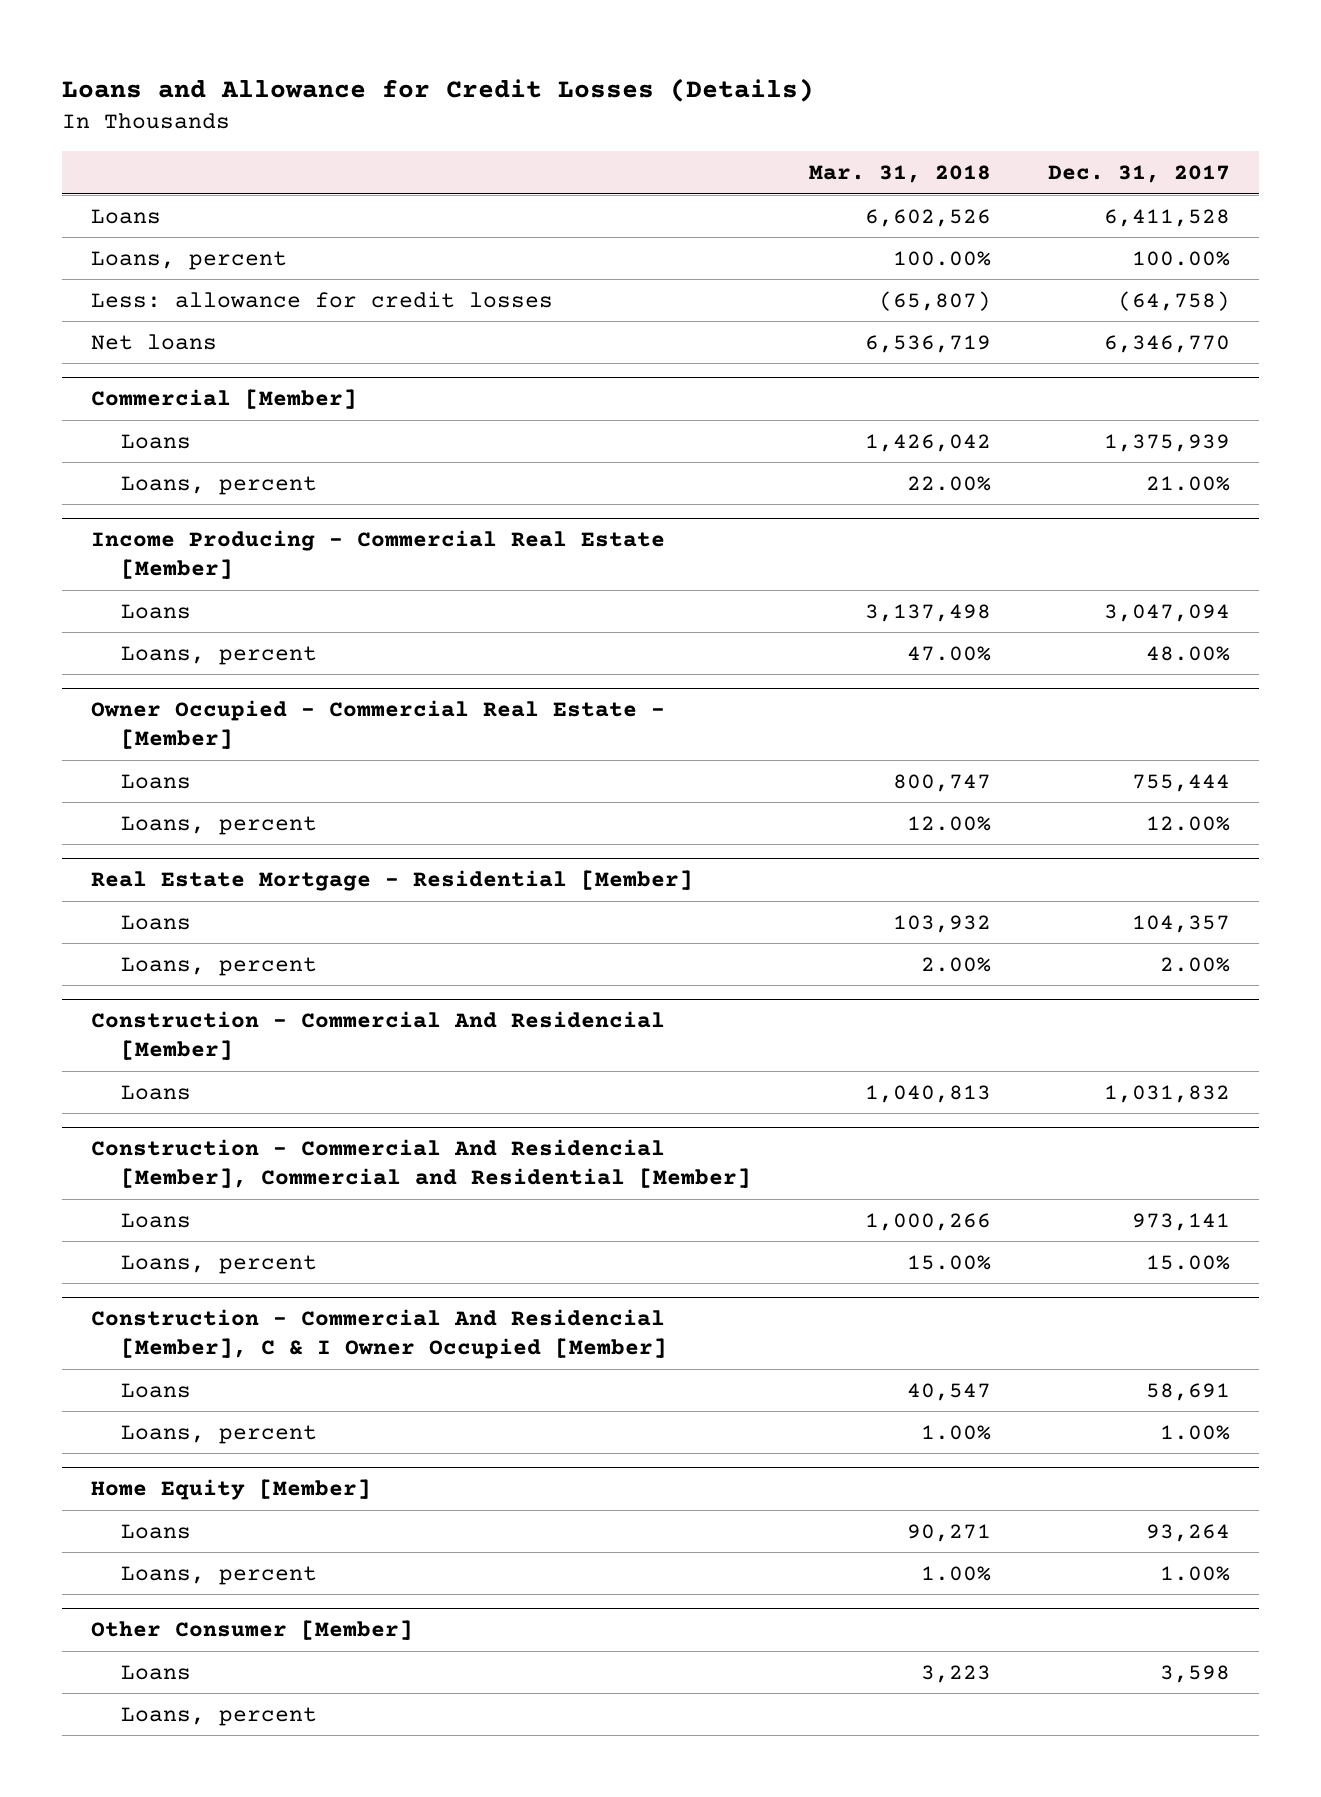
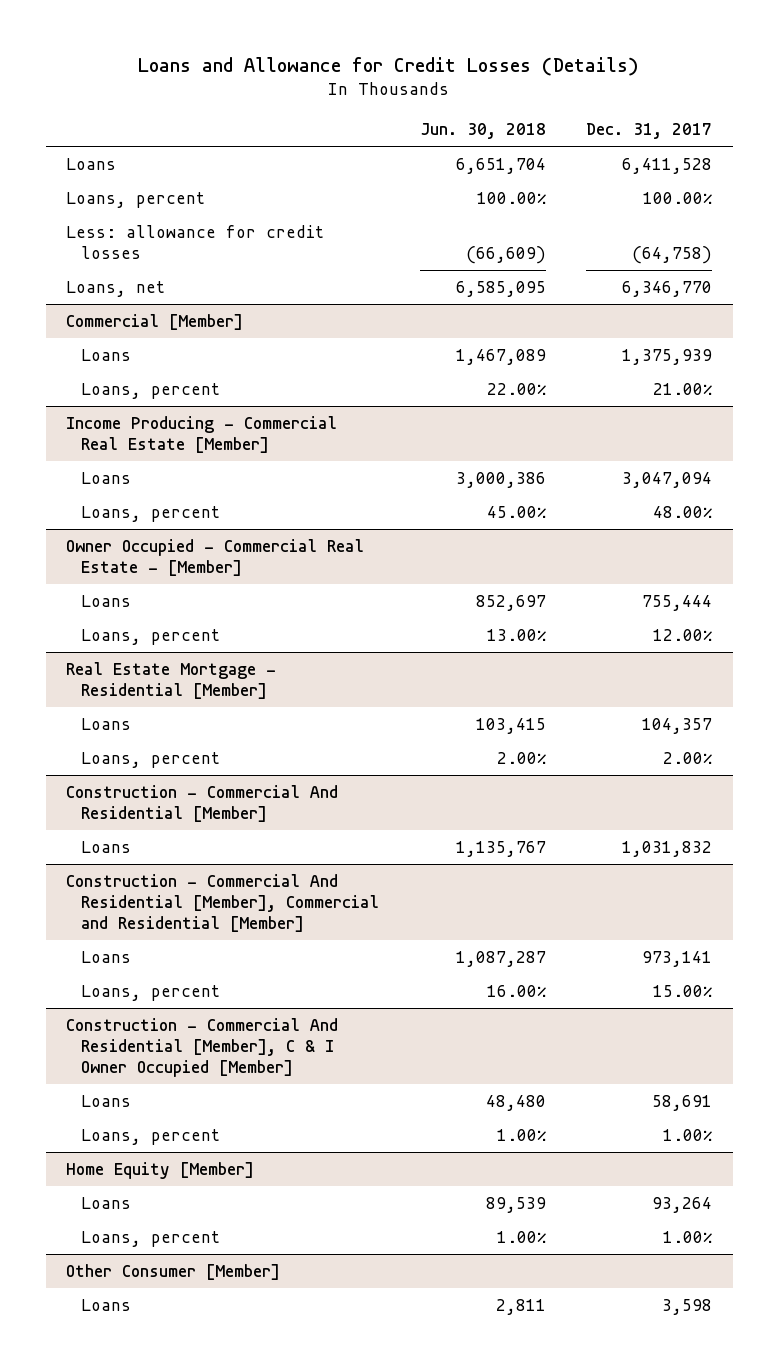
- | Mar. 31, 2018 | Dec. 31, 2017
+ | Jun. 30, 2018 | Dec. 31, 2017
- Net loans | 6,536,719 | 6,346,770
+ Loans, net | 6,585,095 | 6,346,770
- Construction - Commercial And Residencial [Member]
+ Construction - Commercial And Residential [Member]
- Construction - Commercial And Residencial [Member], Commercial and Residential [Member]
+ Construction - Commercial And Residential [Member], Commercial and Residential [Member]
- Construction - Commercial And Residencial [Member], C & I Owner Occupied [Member]
+ Construction - Commercial And Residential [Member], C & I Owner Occupied [Member]
@ Other Consumer [Member]
- Loans, percent

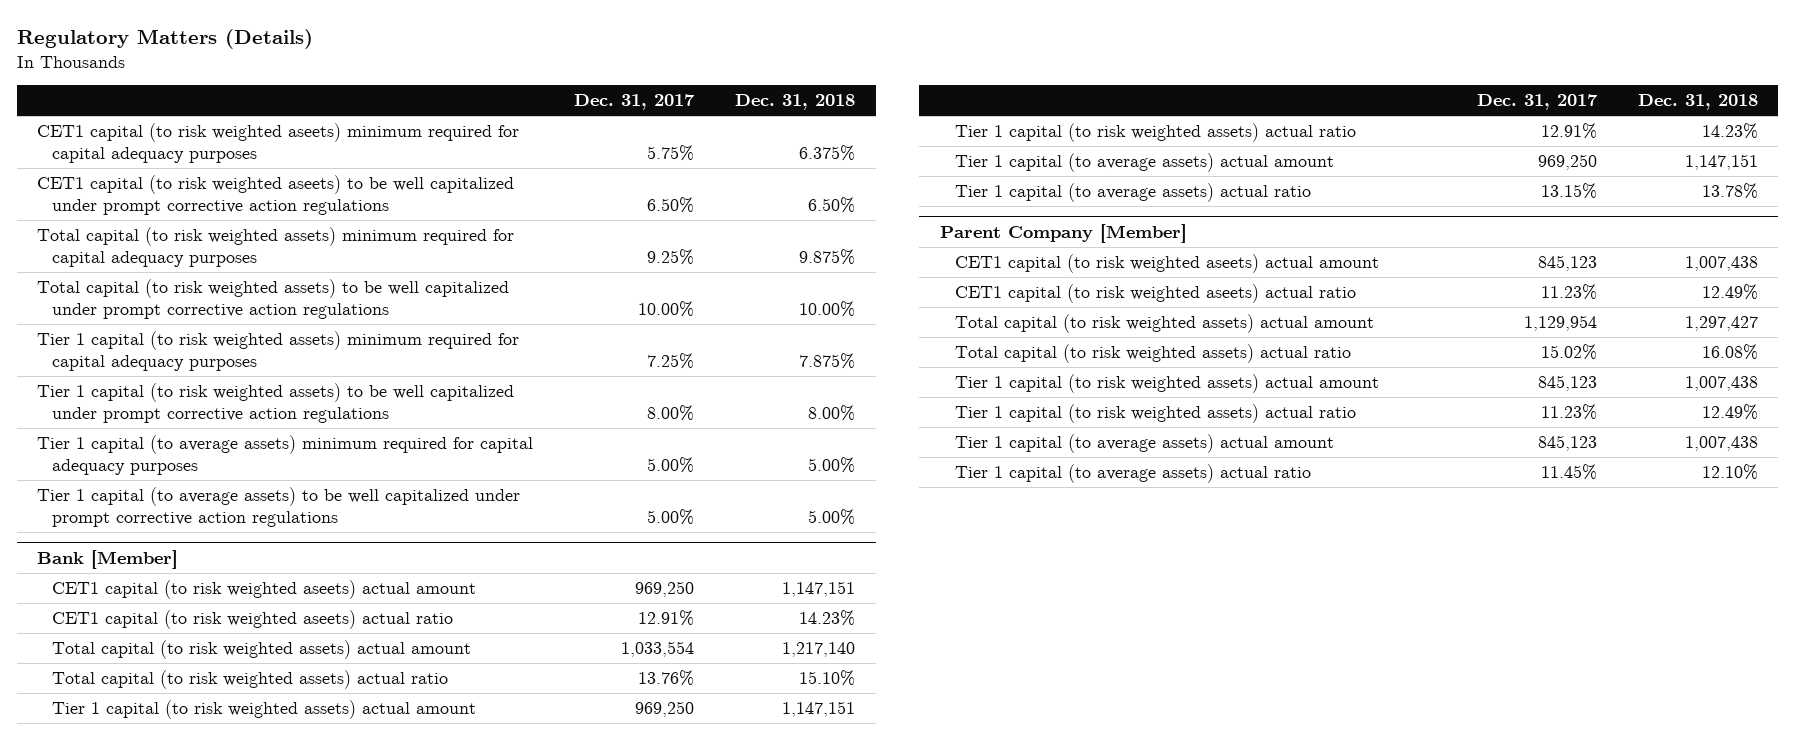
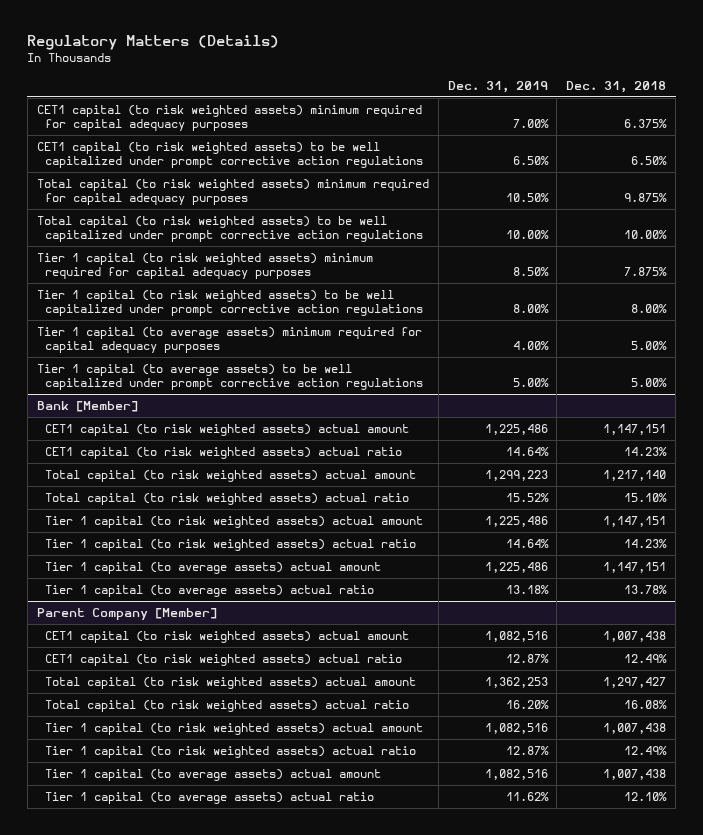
- | Dec. 31, 2017 | Dec. 31, 2018
+ | Dec. 31, 2019 | Dec. 31, 2018
- CET1 capital (to risk weighted aseets) minimum required for capital adequacy purposes | 5.75% | 6.375%
- CET1 capital (to risk weighted aseets) to be well capitalized under prompt corrective action regulations | 6.50% | 6.50%
+ CET1 capital (to risk weighted assets) minimum required for capital adequacy purposes | 7.00% | 6.375%
+ CET1 capital (to risk weighted assets) to be well capitalized under prompt corrective action regulations | 6.50% | 6.50%
@ Bank [Member]
- CET1 capital (to risk weighted aseets) actual amount | 969,250 | 1,147,151
- CET1 capital (to risk weighted aseets) actual ratio | 12.91% | 14.23%
+ CET1 capital (to risk weighted assets) actual amount | 1,225,486 | 1,147,151
+ CET1 capital (to risk weighted assets) actual ratio | 14.64% | 14.23%
@ Parent Company [Member]
- CET1 capital (to risk weighted aseets) actual amount | 845,123 | 1,007,438
- CET1 capital (to risk weighted aseets) actual ratio | 11.23% | 12.49%
+ CET1 capital (to risk weighted assets) actual amount | 1,082,516 | 1,007,438
+ CET1 capital (to risk weighted assets) actual ratio | 12.87% | 12.49%

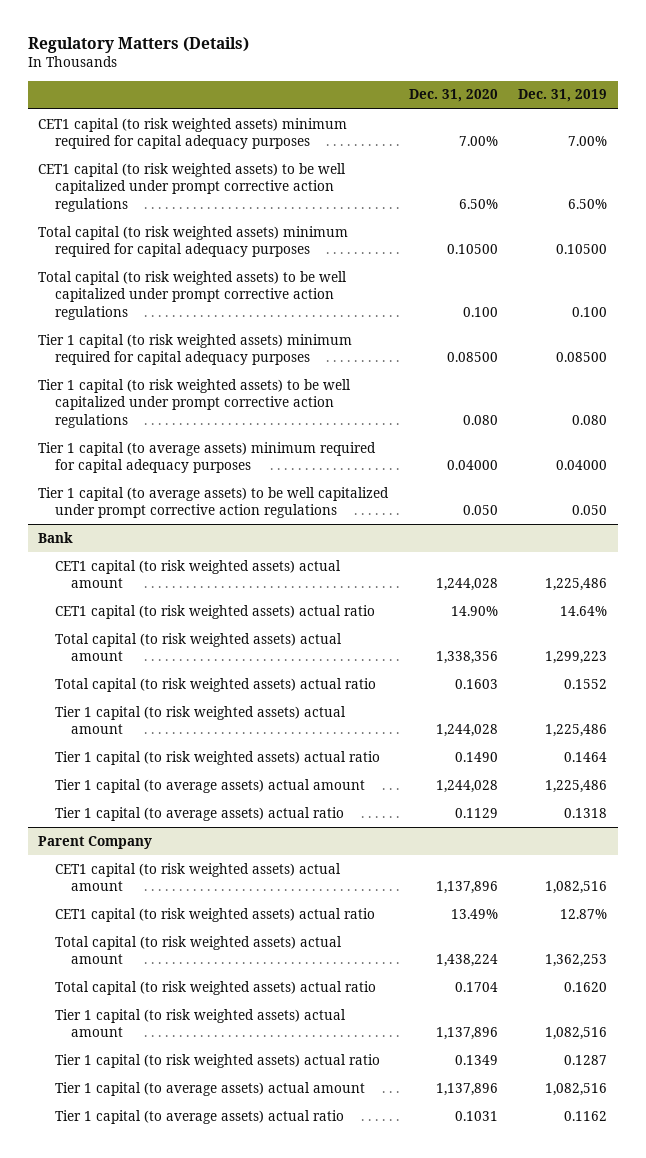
- | Dec. 31, 2019 | Dec. 31, 2018
+ | Dec. 31, 2020 | Dec. 31, 2019
- Total capital (to risk weighted assets) minimum required for capital adequacy purposes | 10.50% | 9.875%
- Total capital (to risk weighted assets) to be well capitalized under prompt corrective action regulations | 10.00% | 10.00%
- Tier 1 capital (to risk weighted assets) minimum required for capital adequacy purposes | 8.50% | 7.875%
- Tier 1 capital (to risk weighted assets) to be well capitalized under prompt corrective action regulations | 8.00% | 8.00%
- Tier 1 capital (to average assets) minimum required for capital adequacy purposes | 4.00% | 5.00%
- Tier 1 capital (to average assets) to be well capitalized under prompt corrective action regulations | 5.00% | 5.00%
- Bank [Member]
+ Total capital (to risk weighted assets) minimum required for capital adequacy purposes | 0.10500 | 0.10500
+ Total capital (to risk weighted assets) to be well capitalized under prompt corrective action regulations | 0.100 | 0.100
+ Tier 1 capital (to risk weighted assets) minimum required for capital adequacy purposes | 0.08500 | 0.08500
+ Tier 1 capital (to risk weighted assets) to be well capitalized under prompt corrective action regulations | 0.080 | 0.080
+ Tier 1 capital (to average assets) minimum required for capital adequacy purposes | 0.04000 | 0.04000
+ Tier 1 capital (to average assets) to be well capitalized under prompt corrective action regulations | 0.050 | 0.050
+ Bank
- Total capital (to risk weighted assets) actual ratio | 15.52% | 15.10%
+ Total capital (to risk weighted assets) actual ratio | 0.1603 | 0.1552
- Tier 1 capital (to risk weighted assets) actual ratio | 14.64% | 14.23%
+ Tier 1 capital (to risk weighted assets) actual ratio | 0.1490 | 0.1464
- Tier 1 capital (to average assets) actual ratio | 13.18% | 13.78%
- Parent Company [Member]
+ Tier 1 capital (to average assets) actual ratio | 0.1129 | 0.1318
+ Parent Company
- Total capital (to risk weighted assets) actual ratio | 16.20% | 16.08%
+ Total capital (to risk weighted assets) actual ratio | 0.1704 | 0.1620
- Tier 1 capital (to risk weighted assets) actual ratio | 12.87% | 12.49%
+ Tier 1 capital (to risk weighted assets) actual ratio | 0.1349 | 0.1287
- Tier 1 capital (to average assets) actual ratio | 11.62% | 12.10%
+ Tier 1 capital (to average assets) actual ratio | 0.1031 | 0.1162

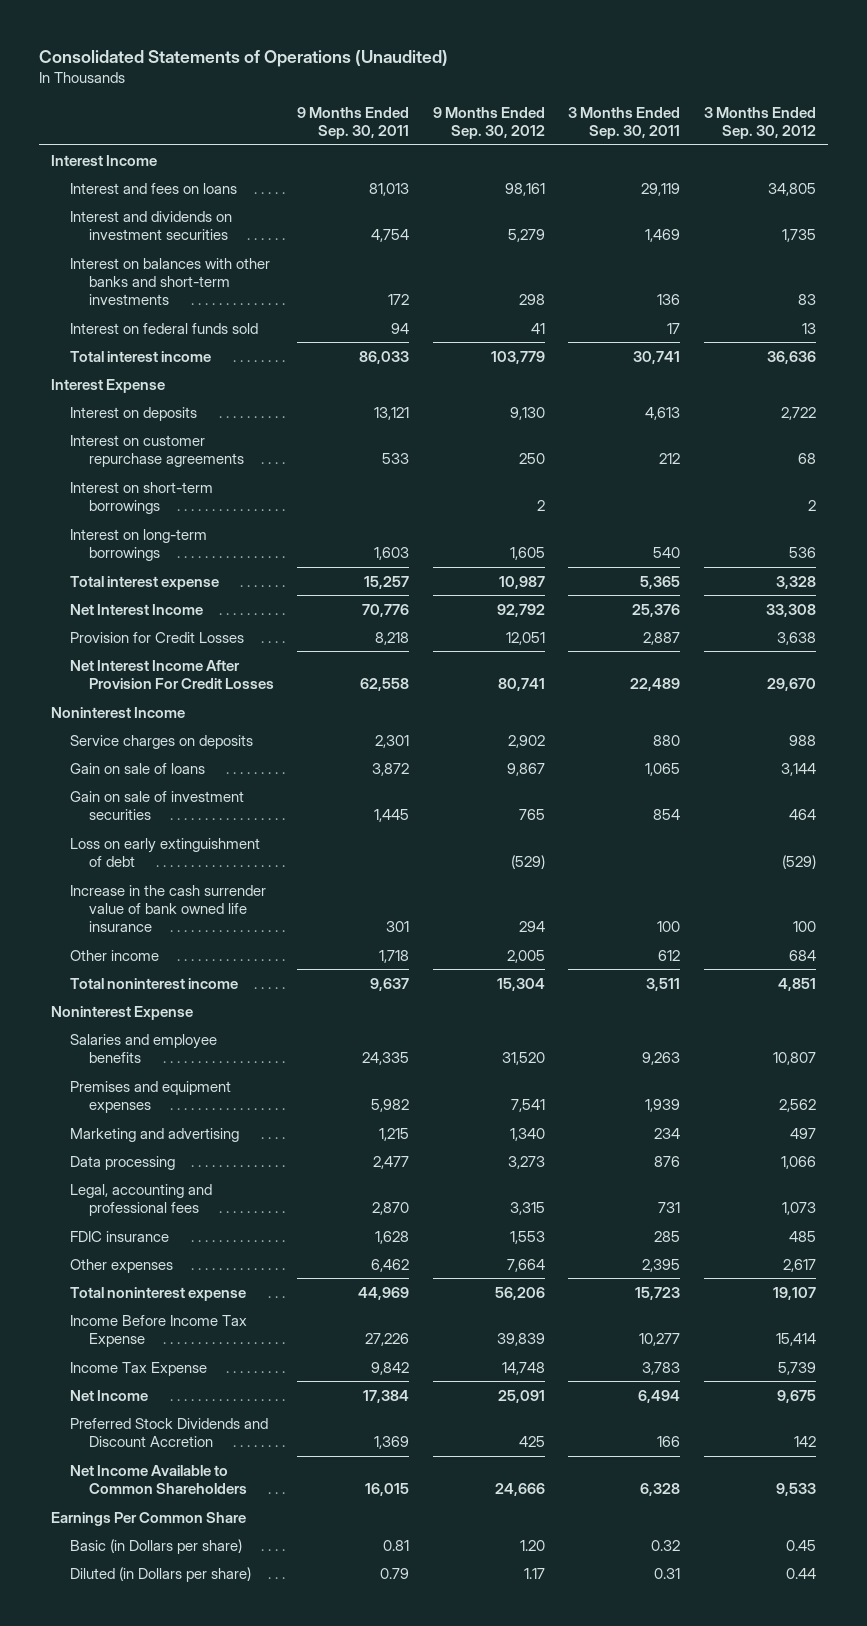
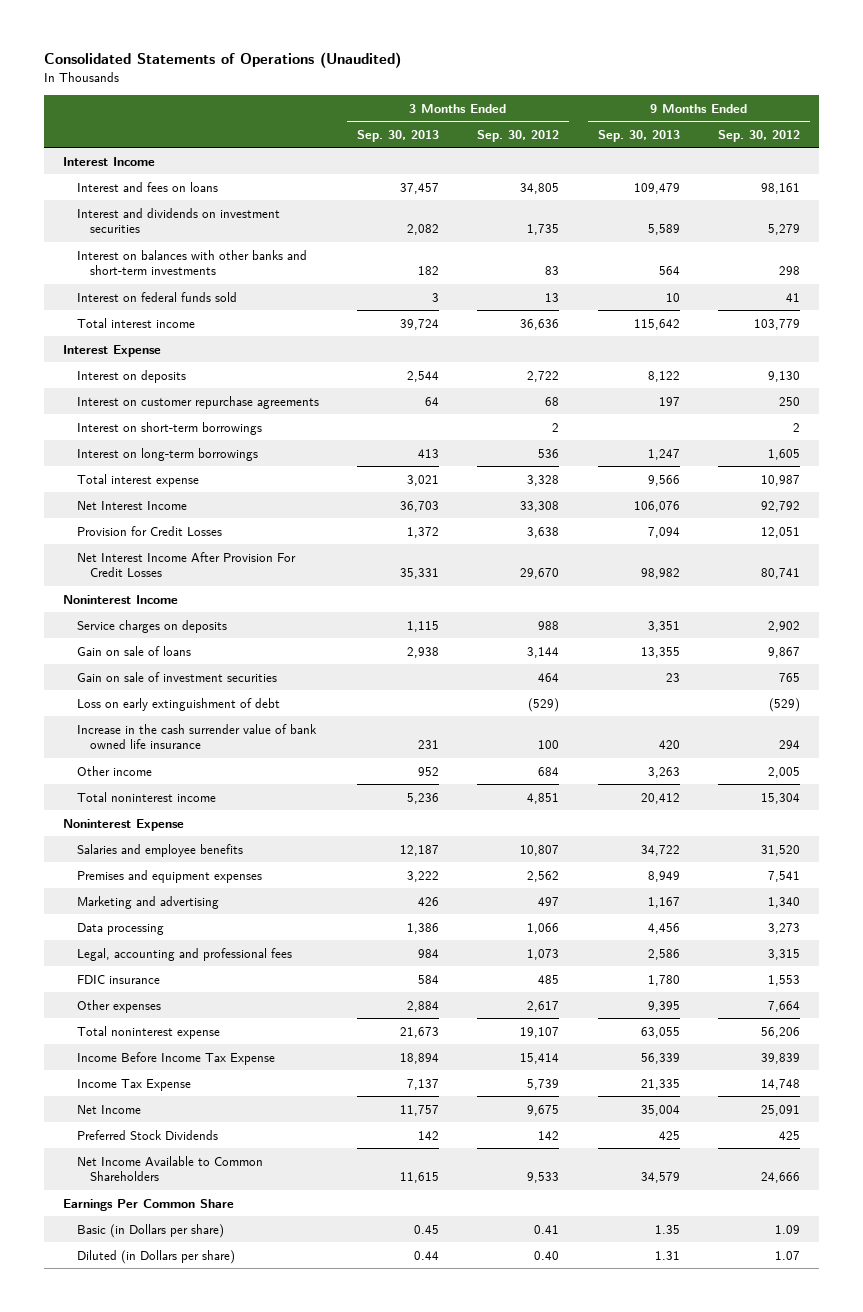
- | 9 Months Ended Sep. 30, 2011 | 9 Months Ended Sep. 30, 2012 | 3 Months Ended Sep. 30, 2011 | 3 Months Ended Sep. 30, 2012
+ | 3 Months Ended Sep. 30, 2013 | 3 Months Ended Sep. 30, 2012 | 9 Months Ended Sep. 30, 2013 | 9 Months Ended Sep. 30, 2012
- Preferred Stock Dividends and Discount Accretion | 1,369 | 425 | 166 | 142
+ Preferred Stock Dividends | 142 | 142 | 425 | 425
- Basic (in Dollars per share) | 0.81 | 1.20 | 0.32 | 0.45
- Diluted (in Dollars per share) | 0.79 | 1.17 | 0.31 | 0.44
+ Basic (in Dollars per share) | 0.45 | 0.41 | 1.35 | 1.09
+ Diluted (in Dollars per share) | 0.44 | 0.40 | 1.31 | 1.07

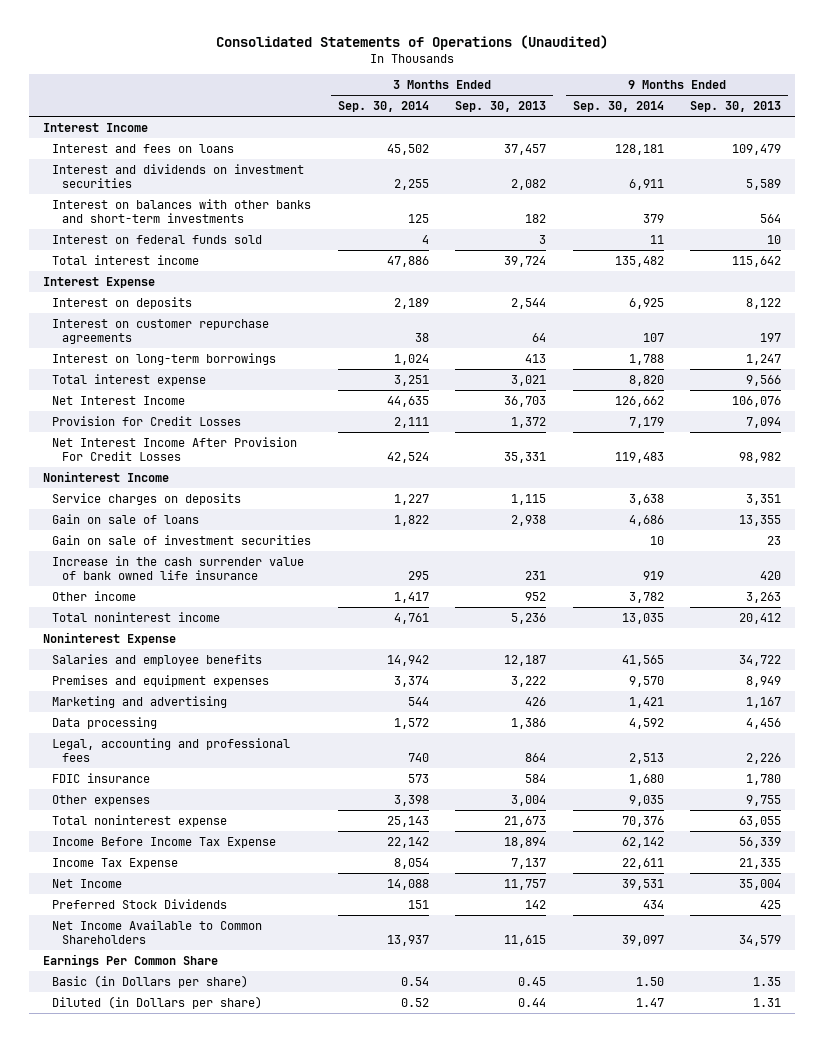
- | 3 Months Ended Sep. 30, 2013 | 3 Months Ended Sep. 30, 2012 | 9 Months Ended Sep. 30, 2013 | 9 Months Ended Sep. 30, 2012
+ | 3 Months Ended Sep. 30, 2014 | 3 Months Ended Sep. 30, 2013 | 9 Months Ended Sep. 30, 2014 | 9 Months Ended Sep. 30, 2013
- Interest on short-term borrowings | | 2 | | 2
- Loss on early extinguishment of debt | | (529) | | (529)
- Legal, accounting and professional fees | 984 | 1,073 | 2,586 | 3,315
+ Legal, accounting and professional fees | 740 | 864 | 2,513 | 2,226
- Other expenses | 2,884 | 2,617 | 9,395 | 7,664
+ Other expenses | 3,398 | 3,004 | 9,035 | 9,755

